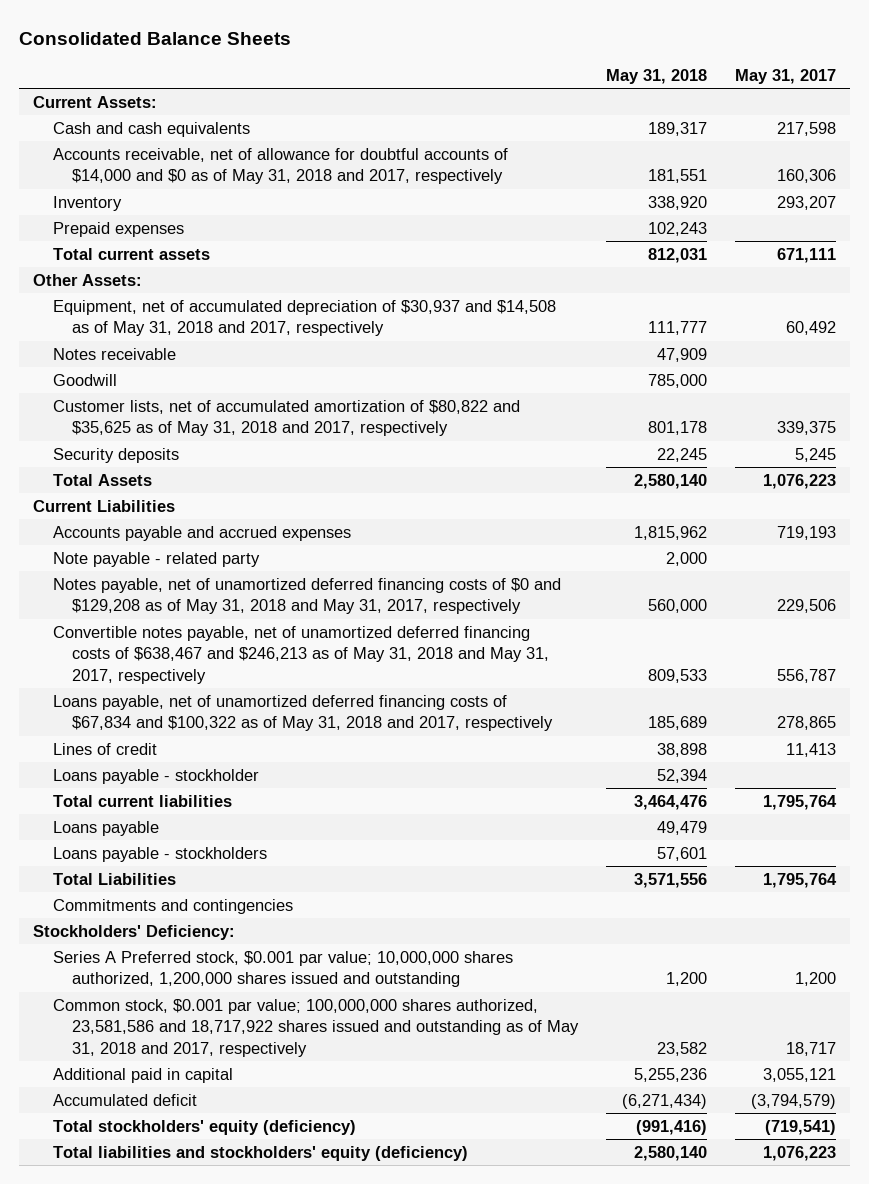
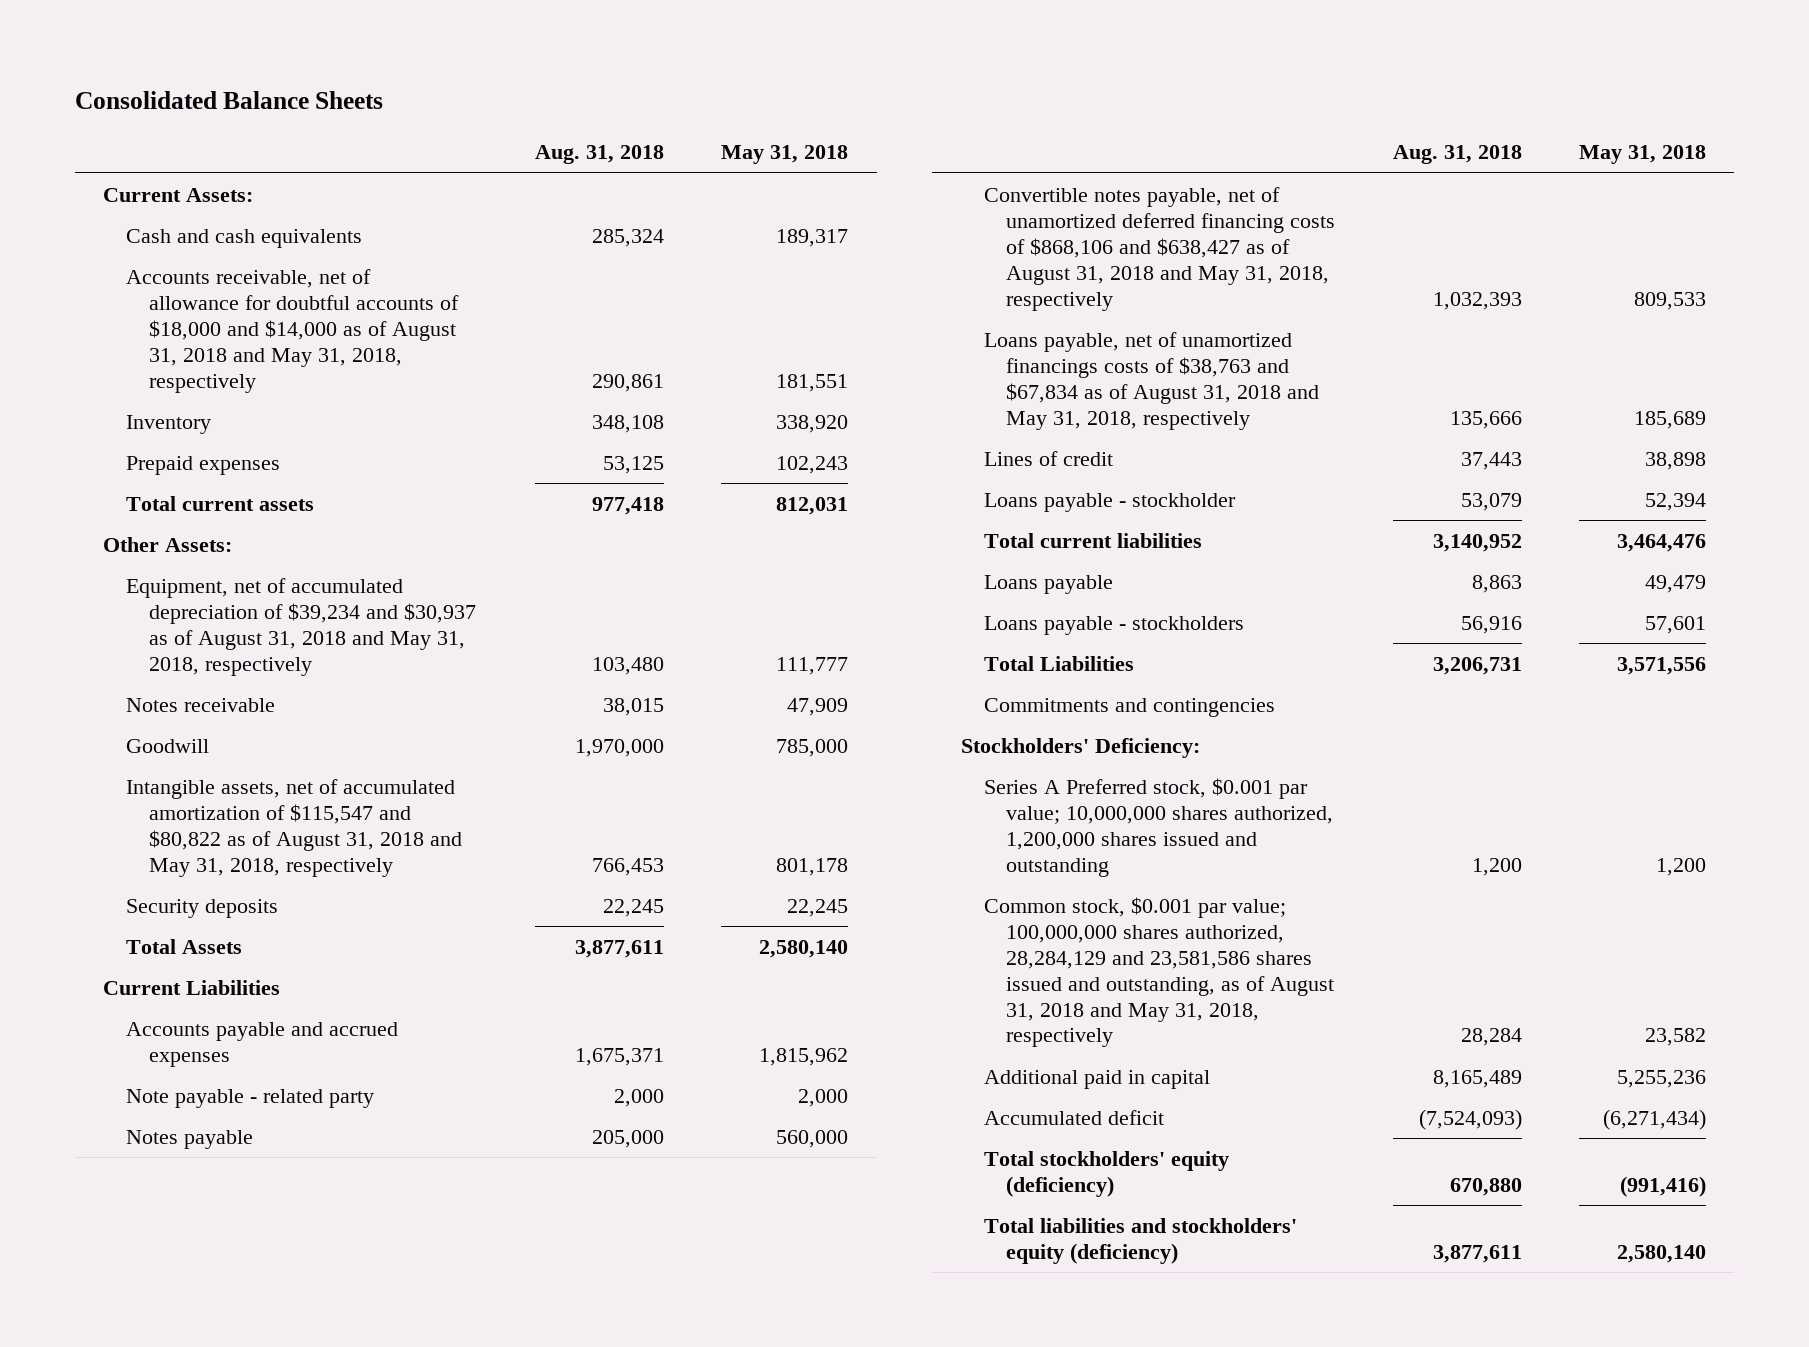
- | May 31, 2018 | May 31, 2017
+ | Aug. 31, 2018 | May 31, 2018
- Accounts receivable, net of allowance for doubtful accounts of $14,000 and $0 as of May 31, 2018 and 2017, respectively | 181,551 | 160,306
+ Accounts receivable, net of allowance for doubtful accounts of $18,000 and $14,000 as of August 31, 2018 and May 31, 2018, respectively | 290,861 | 181,551
- Equipment, net of accumulated depreciation of $30,937 and $14,508 as of May 31, 2018 and 2017, respectively | 111,777 | 60,492
+ Equipment, net of accumulated depreciation of $39,234 and $30,937 as of August 31, 2018 and May 31, 2018, respectively | 103,480 | 111,777
- Customer lists, net of accumulated amortization of $80,822 and $35,625 as of May 31, 2018 and 2017, respectively | 801,178 | 339,375
+ Intangible assets, net of accumulated amortization of $115,547 and $80,822 as of August 31, 2018 and May 31, 2018, respectively | 766,453 | 801,178
- Notes payable, net of unamortized deferred financing costs of $0 and $129,208 as of May 31, 2018 and May 31, 2017, respectively | 560,000 | 229,506
- Convertible notes payable, net of unamortized deferred financing costs of $638,467 and $246,213 as of May 31, 2018 and May 31, 2017, respectively | 809,533 | 556,787
- Loans payable, net of unamortized deferred financing costs of $67,834 and $100,322 as of May 31, 2018 and 2017, respectively | 185,689 | 278,865
+ Notes payable | 205,000 | 560,000
+ Convertible notes payable, net of unamortized deferred financing costs of $868,106 and $638,427 as of August 31, 2018 and May 31, 2018, respectively | 1,032,393 | 809,533
+ Loans payable, net of unamortized financings costs of $38,763 and $67,834 as of August 31, 2018 and May 31, 2018, respectively | 135,666 | 185,689
- Common stock, $0.001 par value; 100,000,000 shares authorized, 23,581,586 and 18,717,922 shares issued and outstanding as of May 31, 2018 and 2017, respectively | 23,582 | 18,717
+ Common stock, $0.001 par value; 100,000,000 shares authorized, 28,284,129 and 23,581,586 shares issued and outstanding, as of August 31, 2018 and May 31, 2018, respectively | 28,284 | 23,582

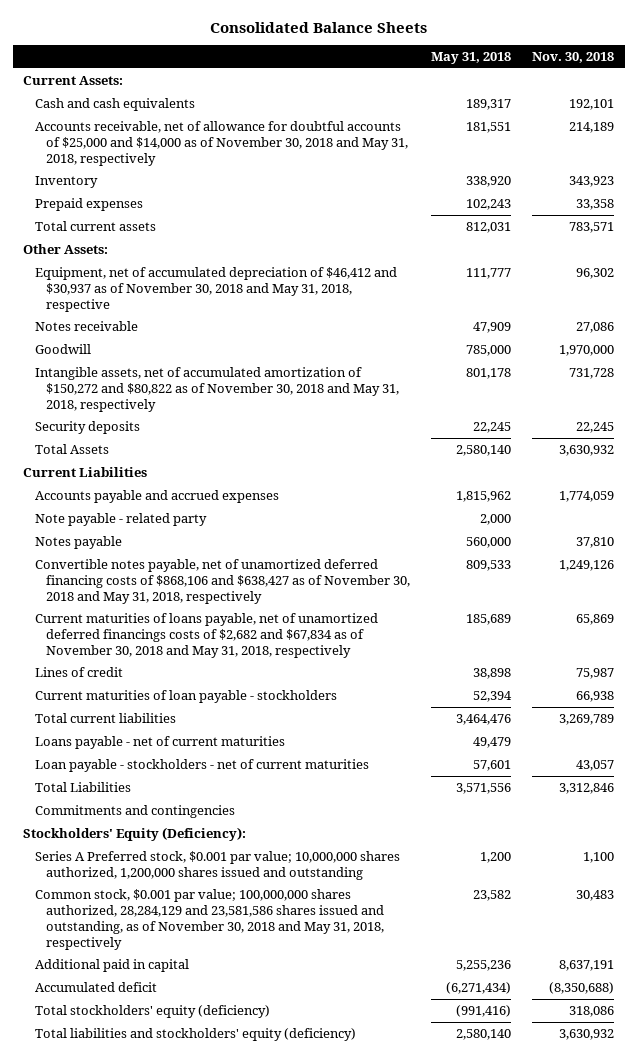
- | Aug. 31, 2018 | May 31, 2018
+ | May 31, 2018 | Nov. 30, 2018
- Accounts receivable, net of allowance for doubtful accounts of $18,000 and $14,000 as of August 31, 2018 and May 31, 2018, respectively | 290,861 | 181,551
+ Accounts receivable, net of allowance for doubtful accounts of $25,000 and $14,000 as of November 30, 2018 and May 31, 2018, respectively | 181,551 | 214,189
- Equipment, net of accumulated depreciation of $39,234 and $30,937 as of August 31, 2018 and May 31, 2018, respectively | 103,480 | 111,777
+ Equipment, net of accumulated depreciation of $46,412 and $30,937 as of November 30, 2018 and May 31, 2018, respective | 111,777 | 96,302
- Intangible assets, net of accumulated amortization of $115,547 and $80,822 as of August 31, 2018 and May 31, 2018, respectively | 766,453 | 801,178
+ Intangible assets, net of accumulated amortization of $150,272 and $80,822 as of November 30, 2018 and May 31, 2018, respectively | 801,178 | 731,728
- Convertible notes payable, net of unamortized deferred financing costs of $868,106 and $638,427 as of August 31, 2018 and May 31, 2018, respectively | 1,032,393 | 809,533
- Loans payable, net of unamortized financings costs of $38,763 and $67,834 as of August 31, 2018 and May 31, 2018, respectively | 135,666 | 185,689
+ Convertible notes payable, net of unamortized deferred financing costs of $868,106 and $638,427 as of November 30, 2018 and May 31, 2018, respectively | 809,533 | 1,249,126
+ Current maturities of loans payable, net of unamortized deferred financings costs of $2,682 and $67,834 as of November 30, 2018 and May 31, 2018, respectively | 185,689 | 65,869
- Loans payable - stockholder | 53,079 | 52,394
+ Current maturities of loan payable - stockholders | 52,394 | 66,938
- Loans payable | 8,863 | 49,479
- Loans payable - stockholders | 56,916 | 57,601
+ Loans payable - net of current maturities | 49,479 |
+ Loan payable - stockholders - net of current maturities | 57,601 | 43,057
- Stockholders' Deficiency:
+ Stockholders' Equity (Deficiency):
- Common stock, $0.001 par value; 100,000,000 shares authorized, 28,284,129 and 23,581,586 shares issued and outstanding, as of August 31, 2018 and May 31, 2018, respectively | 28,284 | 23,582
+ Common stock, $0.001 par value; 100,000,000 shares authorized, 28,284,129 and 23,581,586 shares issued and outstanding, as of November 30, 2018 and May 31, 2018, respectively | 23,582 | 30,483

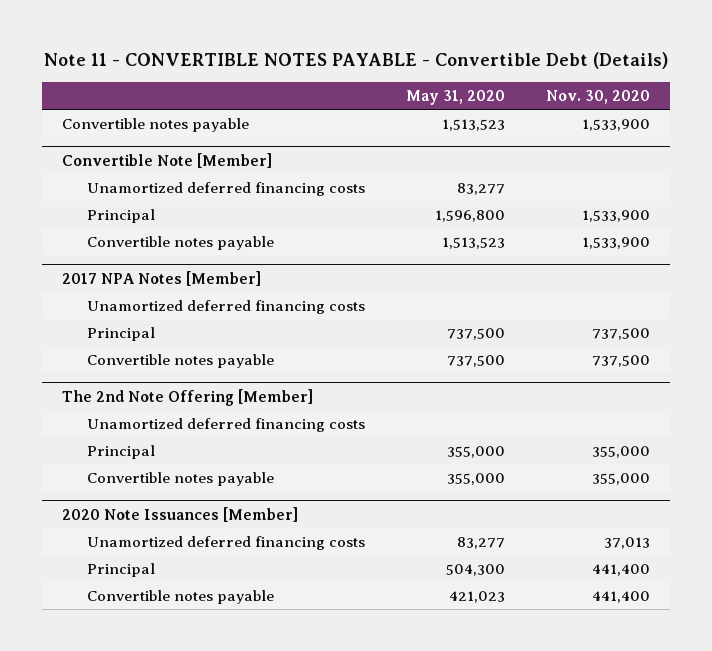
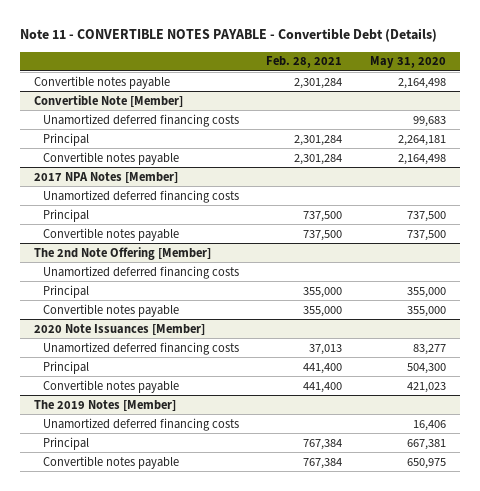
- | May 31, 2020 | Nov. 30, 2020
+ | Feb. 28, 2021 | May 31, 2020
- Convertible notes payable | 1,513,523 | 1,533,900
+ Convertible notes payable | 2,301,284 | 2,164,498
@ Convertible Note [Member]
- Unamortized deferred financing costs | 83,277 |
- Principal | 1,596,800 | 1,533,900
- Convertible notes payable | 1,513,523 | 1,533,900
+ Unamortized deferred financing costs | | 99,683
+ Principal | 2,301,284 | 2,264,181
+ Convertible notes payable | 2,301,284 | 2,164,498
+ The 2019 Notes [Member]
+ Unamortized deferred financing costs | | 16,406
+ Principal | 767,384 | 667,381
+ Convertible notes payable | 767,384 | 650,975

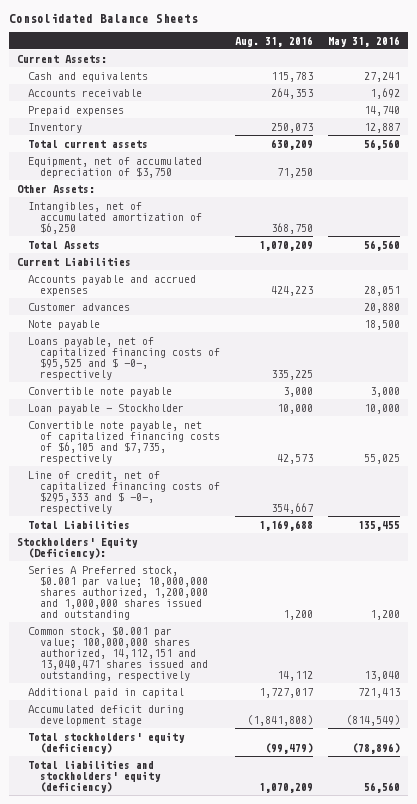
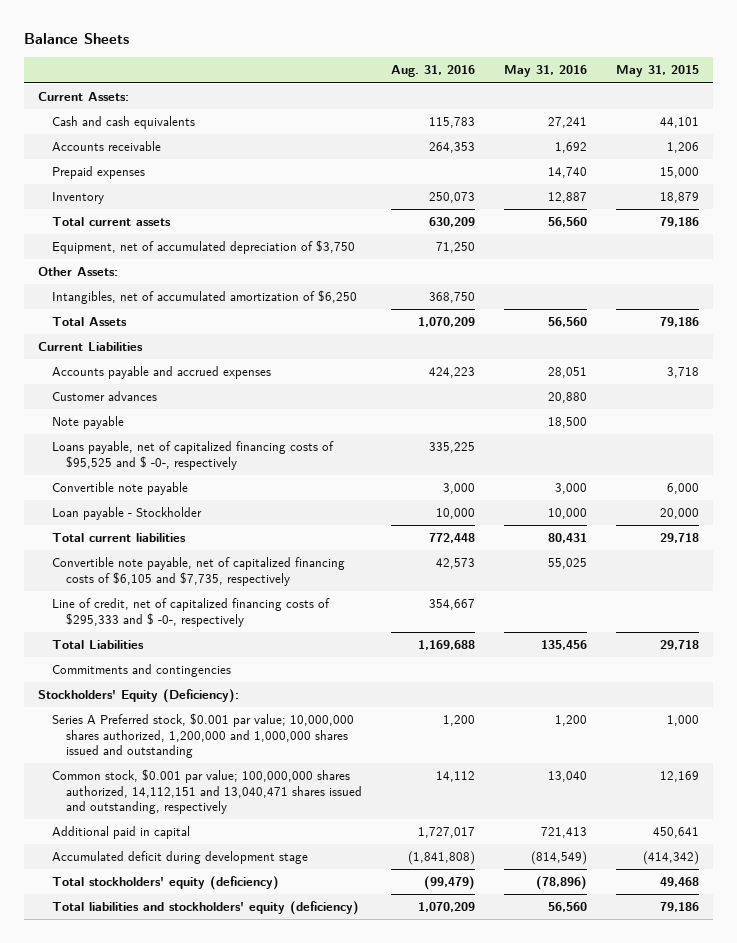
- Consolidated Balance Sheets
+ Balance Sheets
- | Aug. 31, 2016 | May 31, 2016
+ | Aug. 31, 2016 | May 31, 2016 | May 31, 2015
- Cash and equivalents | 115,783 | 27,241
+ Cash and cash equivalents | 115,783 | 27,241 | 44,101
+ Total current liabilities | 772,448 | 80,431 | 29,718
- Total Liabilities | 1,169,688 | 135,455
+ Total Liabilities | 1,169,688 | 135,456 | 29,718
+ Commitments and contingencies

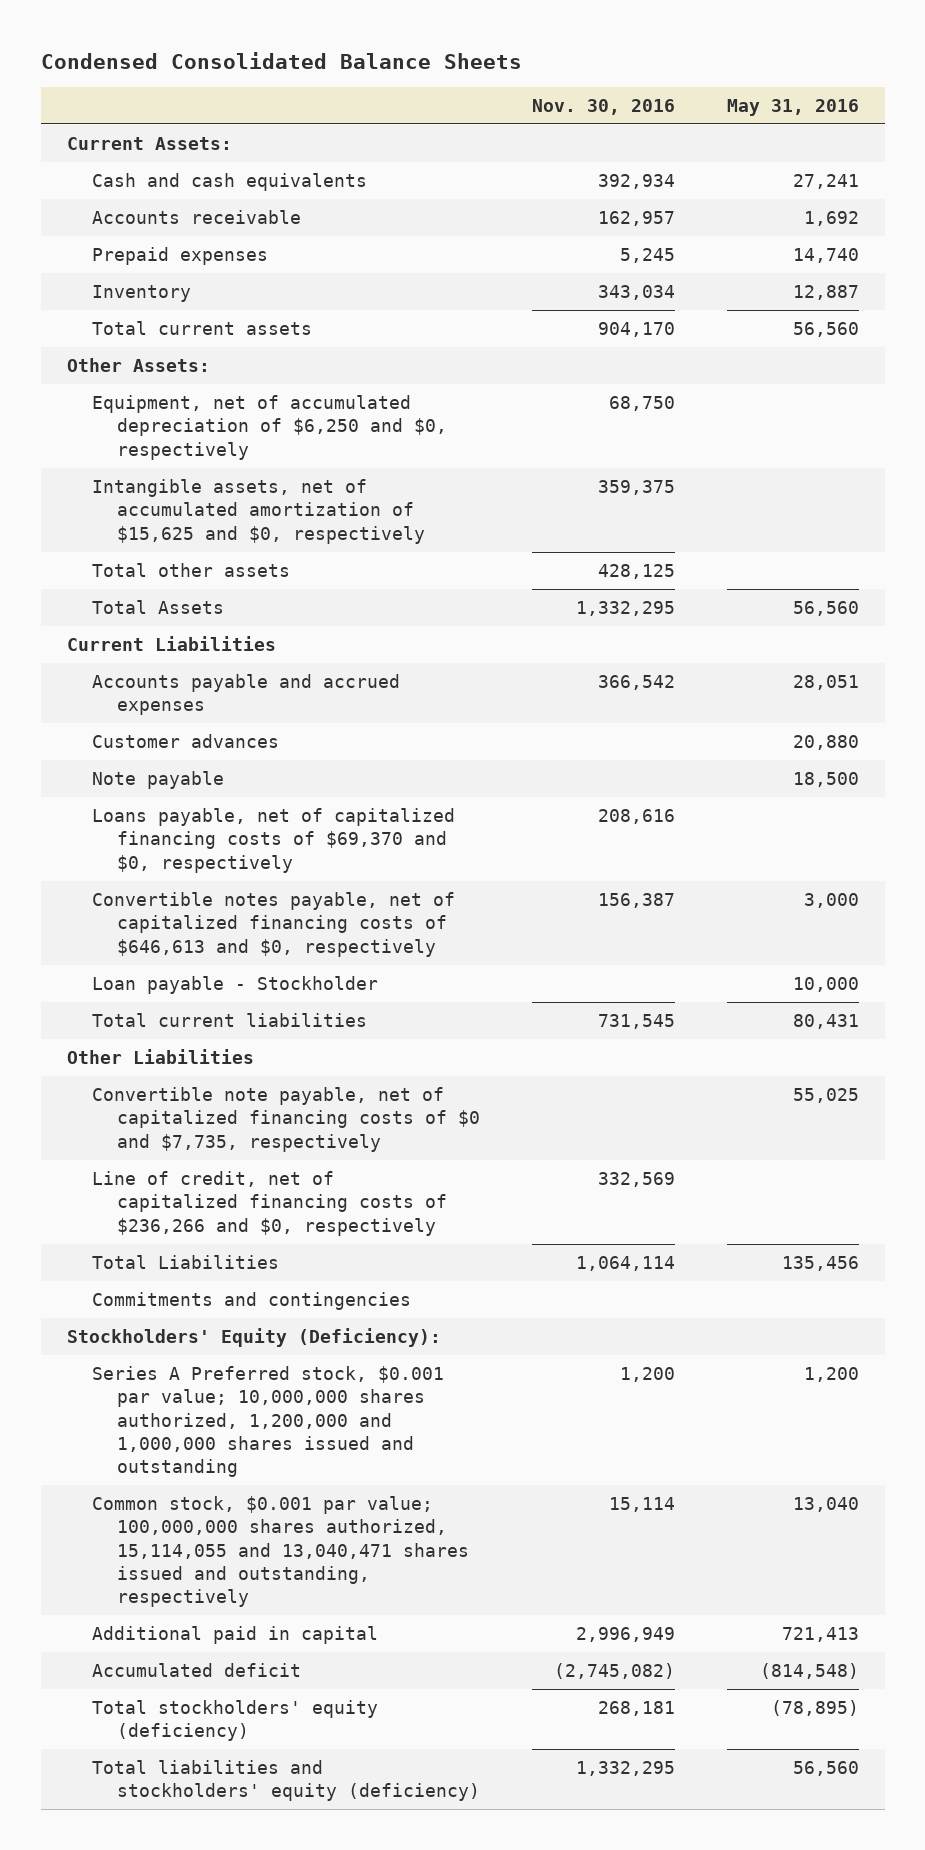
- Balance Sheets
+ Condensed Consolidated Balance Sheets
- | Aug. 31, 2016 | May 31, 2016 | May 31, 2015
+ | Nov. 30, 2016 | May 31, 2016
- Equipment, net of accumulated depreciation of $3,750 | 71,250 | |
- Intangibles, net of accumulated amortization of $6,250 | 368,750 | |
+ Equipment, net of accumulated depreciation of $6,250 and $0, respectively | 68,750 |
+ Intangible assets, net of accumulated amortization of $15,625 and $0, respectively | 359,375 |
+ Total other assets | 428,125 |
- Loans payable, net of capitalized financing costs of $95,525 and $ -0-, respectively | 335,225 | |
- Convertible note payable | 3,000 | 3,000 | 6,000
+ Loans payable, net of capitalized financing costs of $69,370 and $0, respectively | 208,616 |
+ Convertible notes payable, net of capitalized financing costs of $646,613 and $0, respectively | 156,387 | 3,000
- Convertible note payable, net of capitalized financing costs of $6,105 and $7,735, respectively | 42,573 | 55,025 |
- Line of credit, net of capitalized financing costs of $295,333 and $ -0-, respectively | 354,667 | |
+ Other Liabilities
+ Convertible note payable, net of capitalized financing costs of $0 and $7,735, respectively | | 55,025
+ Line of credit, net of capitalized financing costs of $236,266 and $0, respectively | 332,569 |
- Common stock, $0.001 par value; 100,000,000 shares authorized, 14,112,151 and 13,040,471 shares issued and outstanding, respectively | 14,112 | 13,040 | 12,169
+ Common stock, $0.001 par value; 100,000,000 shares authorized, 15,114,055 and 13,040,471 shares issued and outstanding, respectively | 15,114 | 13,040
- Accumulated deficit during development stage | (1,841,808) | (814,549) | (414,342)
- Total stockholders' equity (deficiency) | (99,479) | (78,896) | 49,468
+ Accumulated deficit | (2,745,082) | (814,548)
+ Total stockholders' equity (deficiency) | 268,181 | (78,895)

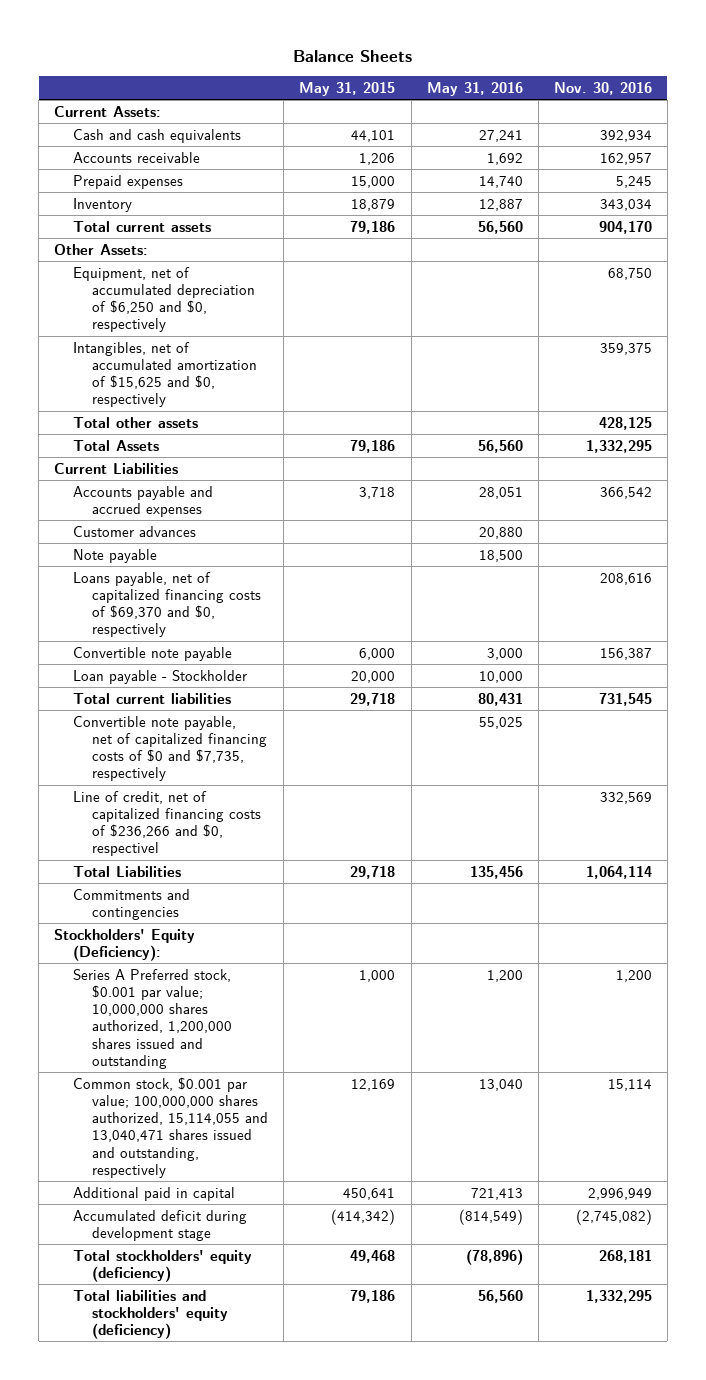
- Condensed Consolidated Balance Sheets
+ Balance Sheets
- | Nov. 30, 2016 | May 31, 2016
+ | May 31, 2015 | May 31, 2016 | Nov. 30, 2016
- Intangible assets, net of accumulated amortization of $15,625 and $0, respectively | 359,375 |
+ Intangibles, net of accumulated amortization of $15,625 and $0, respectively | | | 359,375
- Convertible notes payable, net of capitalized financing costs of $646,613 and $0, respectively | 156,387 | 3,000
+ Convertible note payable | 6,000 | 3,000 | 156,387
- Other Liabilities
- Line of credit, net of capitalized financing costs of $236,266 and $0, respectively | 332,569 |
+ Line of credit, net of capitalized financing costs of $236,266 and $0, respectivel | | | 332,569
- Series A Preferred stock, $0.001 par value; 10,000,000 shares authorized, 1,200,000 and 1,000,000 shares issued and outstanding | 1,200 | 1,200
+ Series A Preferred stock, $0.001 par value; 10,000,000 shares authorized, 1,200,000 shares issued and outstanding | 1,000 | 1,200 | 1,200
- Accumulated deficit | (2,745,082) | (814,548)
- Total stockholders' equity (deficiency) | 268,181 | (78,895)
+ Accumulated deficit during development stage | (414,342) | (814,549) | (2,745,082)
+ Total stockholders' equity (deficiency) | 49,468 | (78,896) | 268,181

